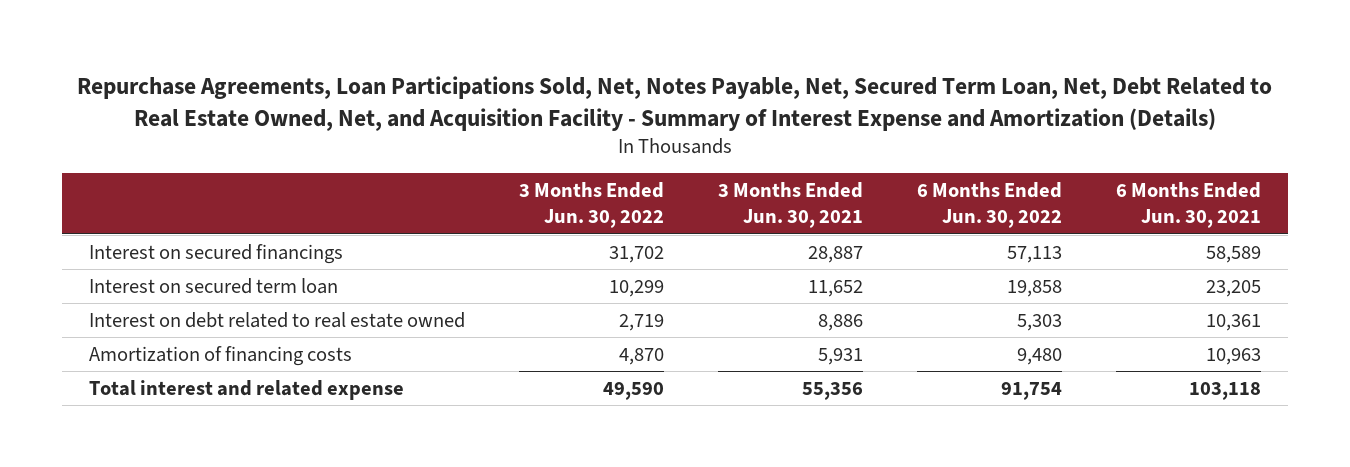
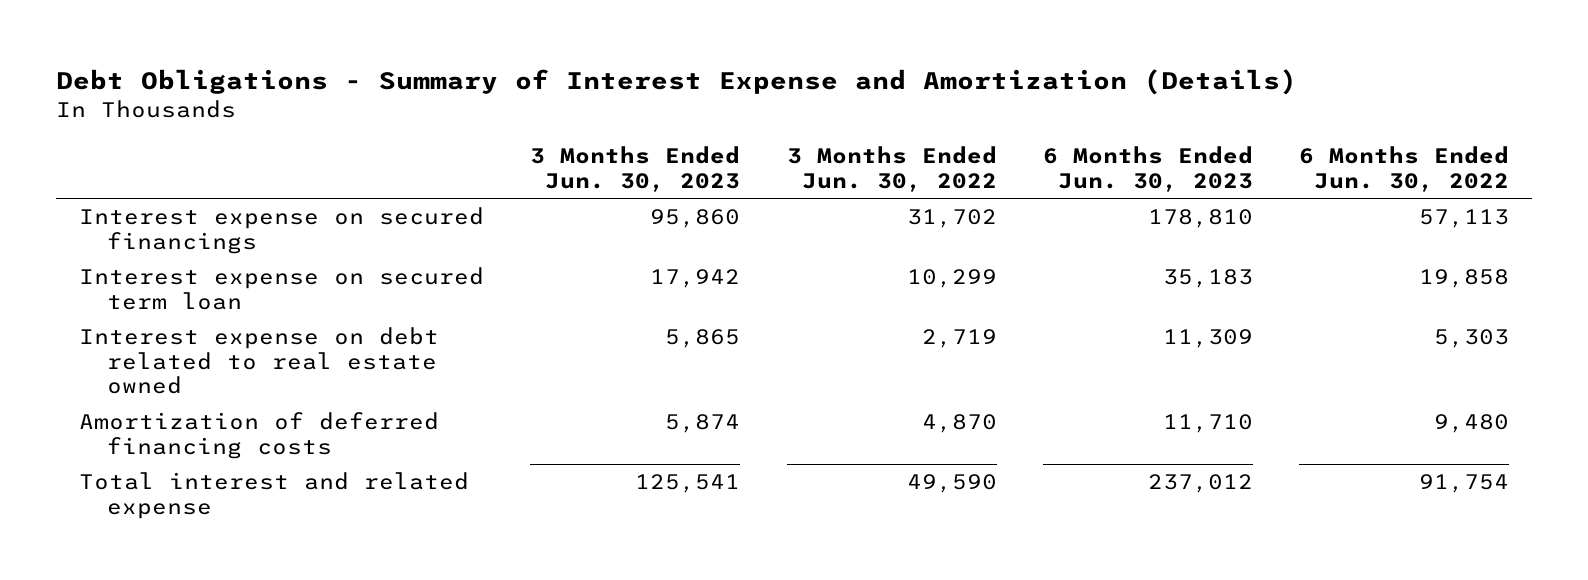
- Repurchase Agreements, Loan Participations Sold, Net, Notes Payable, Net, Secured Term Loan, Net, Debt Related to Real Estate Owned, Net, and Acquisition Facility - Summary of Interest Expense and Amortization (Details)
+ Debt Obligations - Summary of Interest Expense and Amortization (Details)
- | 3 Months Ended Jun. 30, 2022 | 3 Months Ended Jun. 30, 2021 | 6 Months Ended Jun. 30, 2022 | 6 Months Ended Jun. 30, 2021
+ | 3 Months Ended Jun. 30, 2023 | 3 Months Ended Jun. 30, 2022 | 6 Months Ended Jun. 30, 2023 | 6 Months Ended Jun. 30, 2022
- Interest on secured financings | 31,702 | 28,887 | 57,113 | 58,589
- Interest on secured term loan | 10,299 | 11,652 | 19,858 | 23,205
- Interest on debt related to real estate owned | 2,719 | 8,886 | 5,303 | 10,361
- Amortization of financing costs | 4,870 | 5,931 | 9,480 | 10,963
+ Interest expense on secured financings | 95,860 | 31,702 | 178,810 | 57,113
+ Interest expense on secured term loan | 17,942 | 10,299 | 35,183 | 19,858
+ Interest expense on debt related to real estate owned | 5,865 | 2,719 | 11,309 | 5,303
+ Amortization of deferred financing costs | 5,874 | 4,870 | 11,710 | 9,480

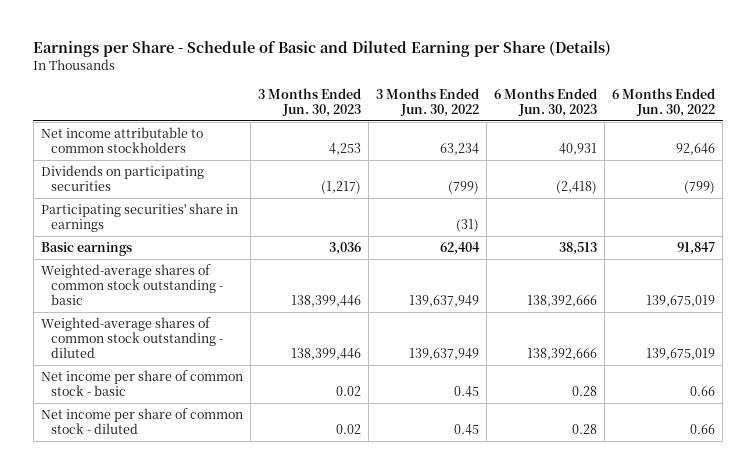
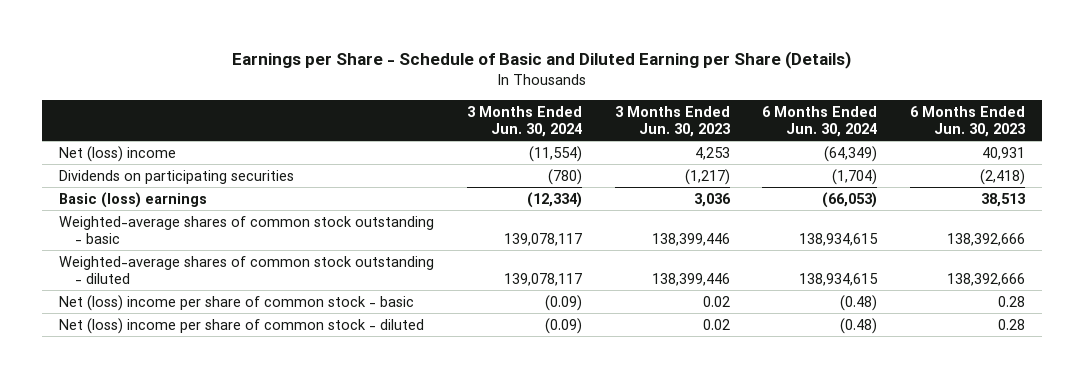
- | 3 Months Ended Jun. 30, 2023 | 3 Months Ended Jun. 30, 2022 | 6 Months Ended Jun. 30, 2023 | 6 Months Ended Jun. 30, 2022
+ | 3 Months Ended Jun. 30, 2024 | 3 Months Ended Jun. 30, 2023 | 6 Months Ended Jun. 30, 2024 | 6 Months Ended Jun. 30, 2023
- Net income attributable to common stockholders | 4,253 | 63,234 | 40,931 | 92,646
+ Net (loss) income | (11,554) | 4,253 | (64,349) | 40,931
- Participating securities' share in earnings | | (31) | |
- Basic earnings | 3,036 | 62,404 | 38,513 | 91,847
+ Basic (loss) earnings | (12,334) | 3,036 | (66,053) | 38,513
- Net income per share of common stock - basic | 0.02 | 0.45 | 0.28 | 0.66
- Net income per share of common stock - diluted | 0.02 | 0.45 | 0.28 | 0.66
+ Net (loss) income per share of common stock - basic | (0.09) | 0.02 | (0.48) | 0.28
+ Net (loss) income per share of common stock - diluted | (0.09) | 0.02 | (0.48) | 0.28

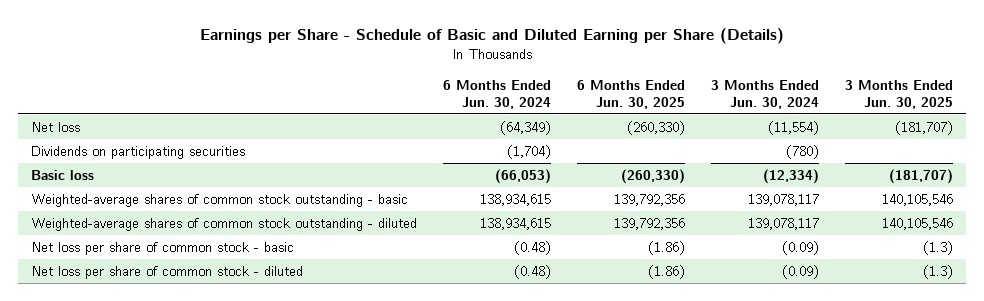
- | 3 Months Ended Jun. 30, 2024 | 3 Months Ended Jun. 30, 2023 | 6 Months Ended Jun. 30, 2024 | 6 Months Ended Jun. 30, 2023
+ | 6 Months Ended Jun. 30, 2024 | 6 Months Ended Jun. 30, 2025 | 3 Months Ended Jun. 30, 2024 | 3 Months Ended Jun. 30, 2025
- Net (loss) income | (11,554) | 4,253 | (64,349) | 40,931
+ Net loss | (64,349) | (260,330) | (11,554) | (181,707)
- Basic (loss) earnings | (12,334) | 3,036 | (66,053) | 38,513
+ Basic loss | (66,053) | (260,330) | (12,334) | (181,707)
- Net (loss) income per share of common stock - basic | (0.09) | 0.02 | (0.48) | 0.28
- Net (loss) income per share of common stock - diluted | (0.09) | 0.02 | (0.48) | 0.28
+ Net loss per share of common stock - basic | (0.48) | (1.86) | (0.09) | (1.3)
+ Net loss per share of common stock - diluted | (0.48) | (1.86) | (0.09) | (1.3)

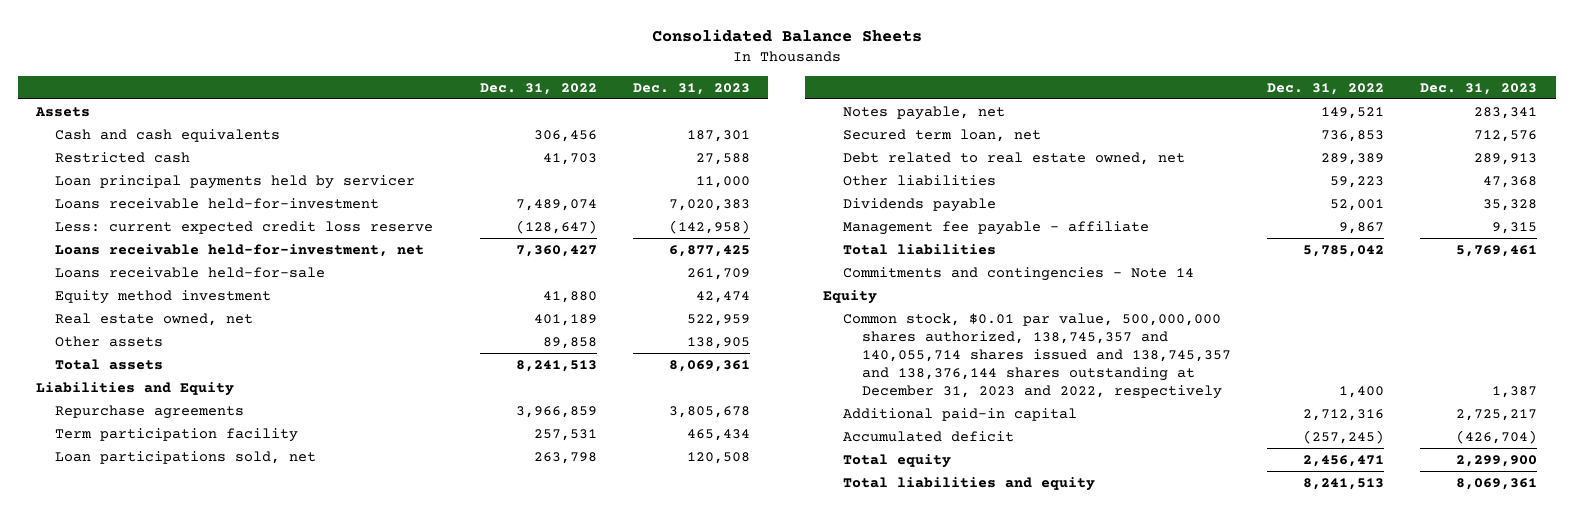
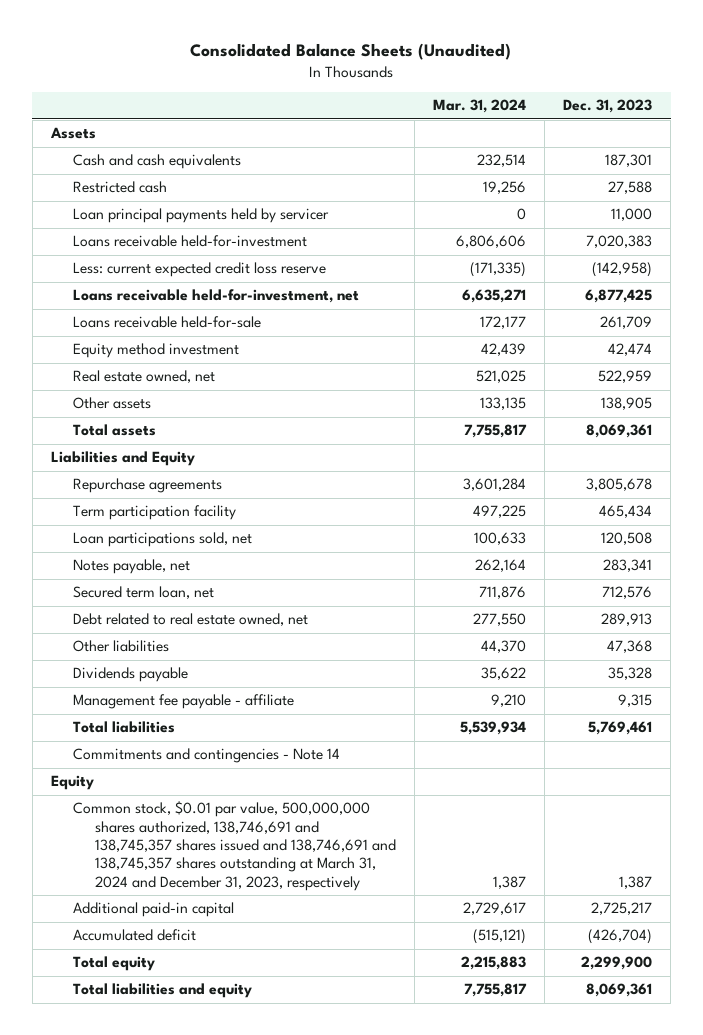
- Consolidated Balance Sheets
+ Consolidated Balance Sheets (Unaudited)
- | Dec. 31, 2022 | Dec. 31, 2023
+ | Mar. 31, 2024 | Dec. 31, 2023
- Common stock, $0.01 par value, 500,000,000 shares authorized, 138,745,357 and 140,055,714 shares issued and 138,745,357 and 138,376,144 shares outstanding at December 31, 2023 and 2022, respectively | 1,400 | 1,387
+ Common stock, $0.01 par value, 500,000,000 shares authorized, 138,746,691 and 138,745,357 shares issued and 138,746,691 and 138,745,357 shares outstanding at March 31, 2024 and December 31, 2023, respectively | 1,387 | 1,387

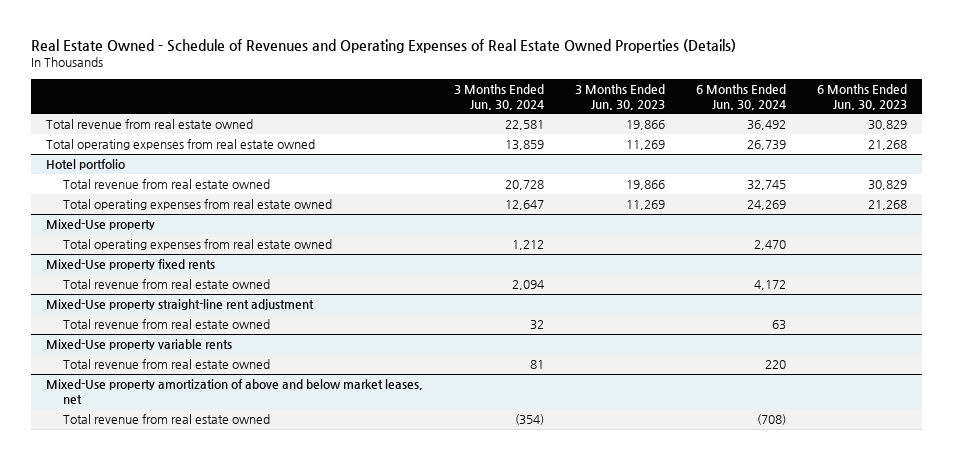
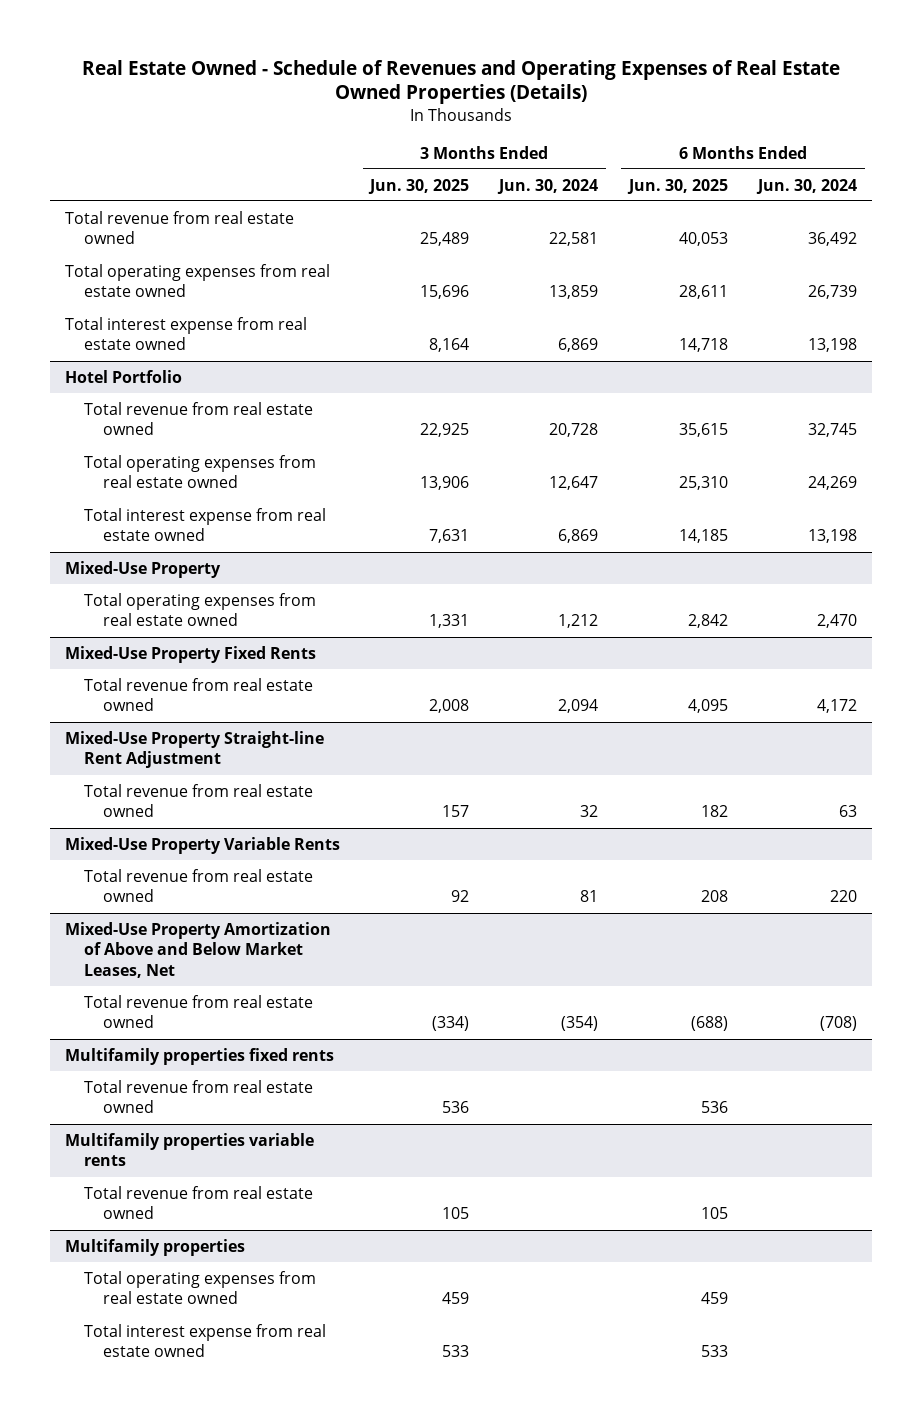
- | 3 Months Ended Jun. 30, 2024 | 3 Months Ended Jun. 30, 2023 | 6 Months Ended Jun. 30, 2024 | 6 Months Ended Jun. 30, 2023
+ | 3 Months Ended Jun. 30, 2025 | 3 Months Ended Jun. 30, 2024 | 6 Months Ended Jun. 30, 2025 | 6 Months Ended Jun. 30, 2024
- Hotel portfolio
+ Total interest expense from real estate owned | 8,164 | 6,869 | 14,718 | 13,198
+ Hotel Portfolio
- Mixed-Use property
+ Total interest expense from real estate owned | 7,631 | 6,869 | 14,185 | 13,198
+ Mixed-Use Property
- Mixed-Use property fixed rents
+ Mixed-Use Property Fixed Rents
- Mixed-Use property straight-line rent adjustment
+ Mixed-Use Property Straight-line Rent Adjustment
- Mixed-Use property variable rents
+ Mixed-Use Property Variable Rents
- Mixed-Use property amortization of above and below market leases, net
+ Mixed-Use Property Amortization of Above and Below Market Leases, Net
+ Multifamily properties fixed rents
+ Total revenue from real estate owned | 536 | | 536 |
+ Multifamily properties variable rents
+ Total revenue from real estate owned | 105 | | 105 |
+ Multifamily properties
+ Total operating expenses from real estate owned | 459 | | 459 |
+ Total interest expense from real estate owned | 533 | | 533 |

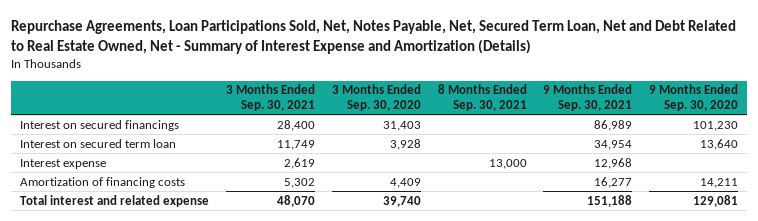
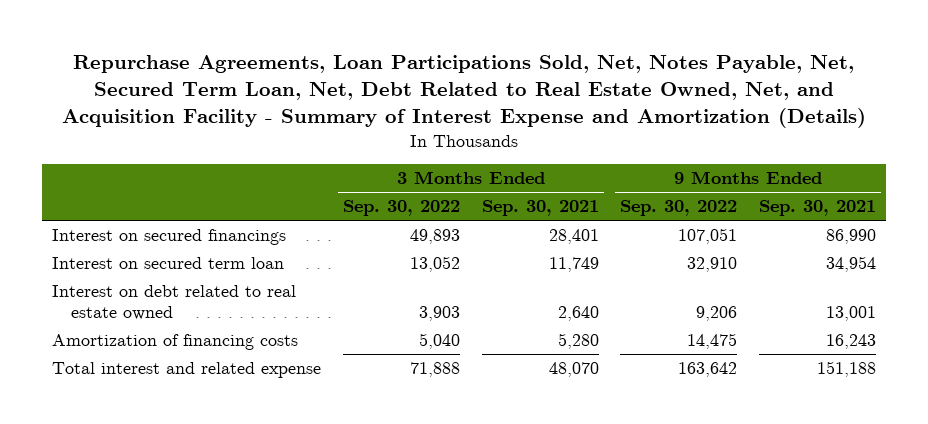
- Repurchase Agreements, Loan Participations Sold, Net, Notes Payable, Net, Secured Term Loan, Net and Debt Related to Real Estate Owned, Net - Summary of Interest Expense and Amortization (Details)
+ Repurchase Agreements, Loan Participations Sold, Net, Notes Payable, Net, Secured Term Loan, Net, Debt Related to Real Estate Owned, Net, and Acquisition Facility - Summary of Interest Expense and Amortization (Details)
- | 3 Months Ended Sep. 30, 2021 | 3 Months Ended Sep. 30, 2020 | 8 Months Ended Sep. 30, 2021 | 9 Months Ended Sep. 30, 2021 | 9 Months Ended Sep. 30, 2020
+ | 3 Months Ended Sep. 30, 2022 | 3 Months Ended Sep. 30, 2021 | 9 Months Ended Sep. 30, 2022 | 9 Months Ended Sep. 30, 2021
- Interest on secured financings | 28,400 | 31,403 | | 86,989 | 101,230
+ Interest on secured financings | 49,893 | 28,401 | 107,051 | 86,990
- Interest expense | 2,619 | | 13,000 | 12,968 |
- Amortization of financing costs | 5,302 | 4,409 | | 16,277 | 14,211
+ Interest on debt related to real estate owned | 3,903 | 2,640 | 9,206 | 13,001
+ Amortization of financing costs | 5,040 | 5,280 | 14,475 | 16,243

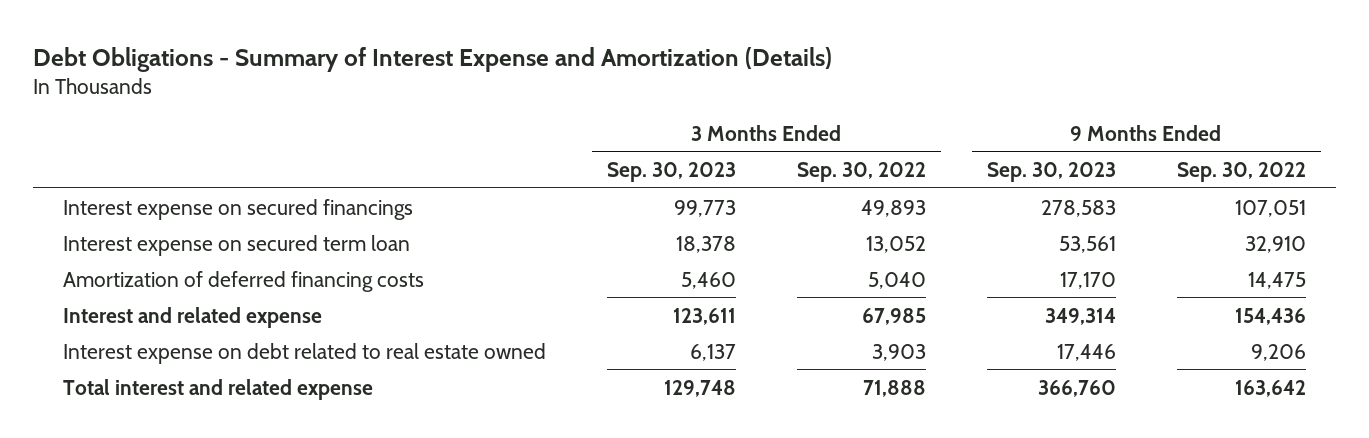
- Repurchase Agreements, Loan Participations Sold, Net, Notes Payable, Net, Secured Term Loan, Net, Debt Related to Real Estate Owned, Net, and Acquisition Facility - Summary of Interest Expense and Amortization (Details)
+ Debt Obligations - Summary of Interest Expense and Amortization (Details)
- | 3 Months Ended Sep. 30, 2022 | 3 Months Ended Sep. 30, 2021 | 9 Months Ended Sep. 30, 2022 | 9 Months Ended Sep. 30, 2021
+ | 3 Months Ended Sep. 30, 2023 | 3 Months Ended Sep. 30, 2022 | 9 Months Ended Sep. 30, 2023 | 9 Months Ended Sep. 30, 2022
- Interest on secured financings | 49,893 | 28,401 | 107,051 | 86,990
- Interest on secured term loan | 13,052 | 11,749 | 32,910 | 34,954
- Interest on debt related to real estate owned | 3,903 | 2,640 | 9,206 | 13,001
- Amortization of financing costs | 5,040 | 5,280 | 14,475 | 16,243
+ Interest expense on secured financings | 99,773 | 49,893 | 278,583 | 107,051
+ Interest expense on secured term loan | 18,378 | 13,052 | 53,561 | 32,910
+ Amortization of deferred financing costs | 5,460 | 5,040 | 17,170 | 14,475
+ Interest and related expense | 123,611 | 67,985 | 349,314 | 154,436
+ Interest expense on debt related to real estate owned | 6,137 | 3,903 | 17,446 | 9,206

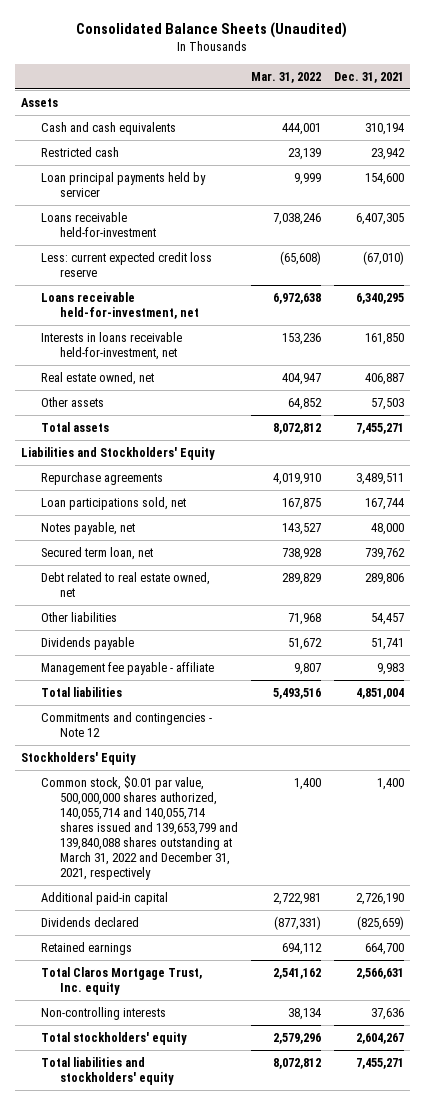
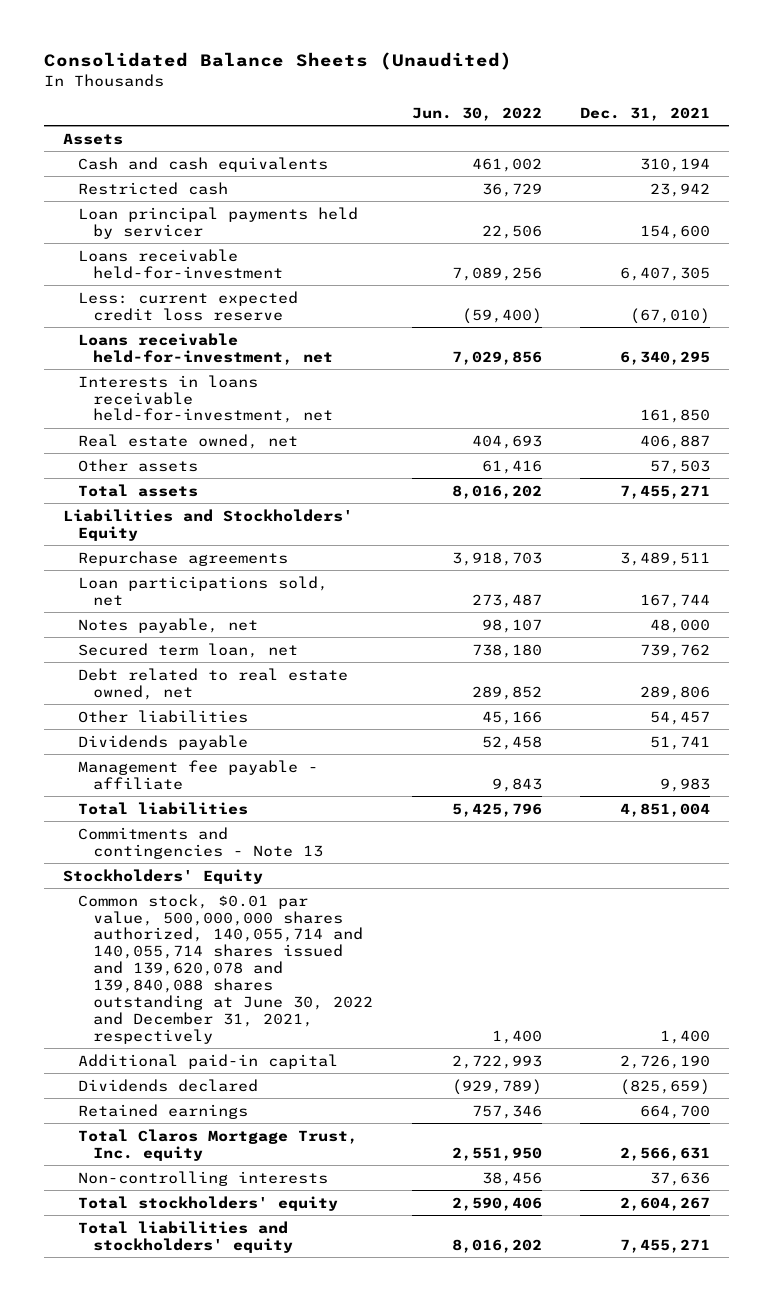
- | Mar. 31, 2022 | Dec. 31, 2021
+ | Jun. 30, 2022 | Dec. 31, 2021
- Commitments and contingencies - Note 12
+ Commitments and contingencies - Note 13
- Common stock, $0.01 par value, 500,000,000 shares authorized, 140,055,714 and 140,055,714 shares issued and 139,653,799 and 139,840,088 shares outstanding at March 31, 2022 and December 31, 2021, respectively | 1,400 | 1,400
+ Common stock, $0.01 par value, 500,000,000 shares authorized, 140,055,714 and 140,055,714 shares issued and 139,620,078 and 139,840,088 shares outstanding at June 30, 2022 and December 31, 2021, respectively | 1,400 | 1,400

